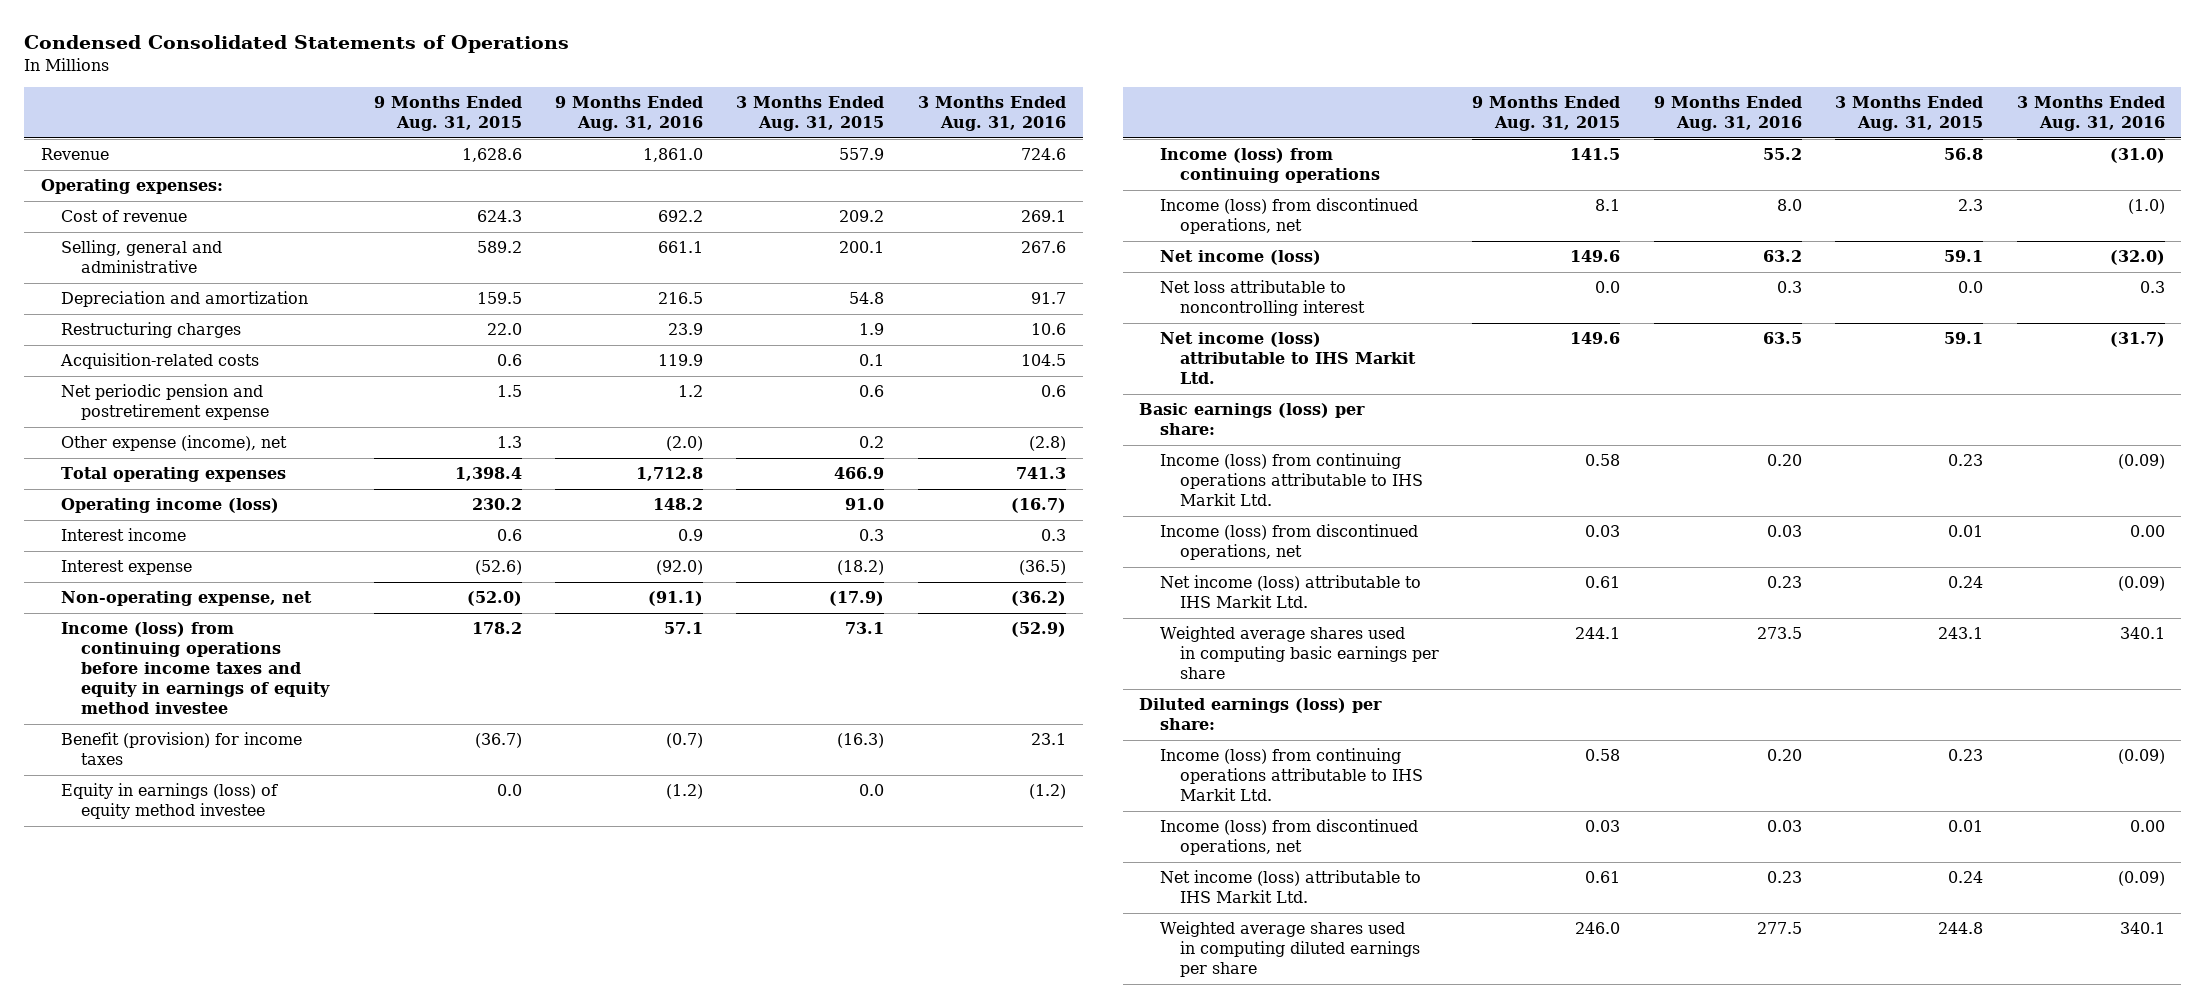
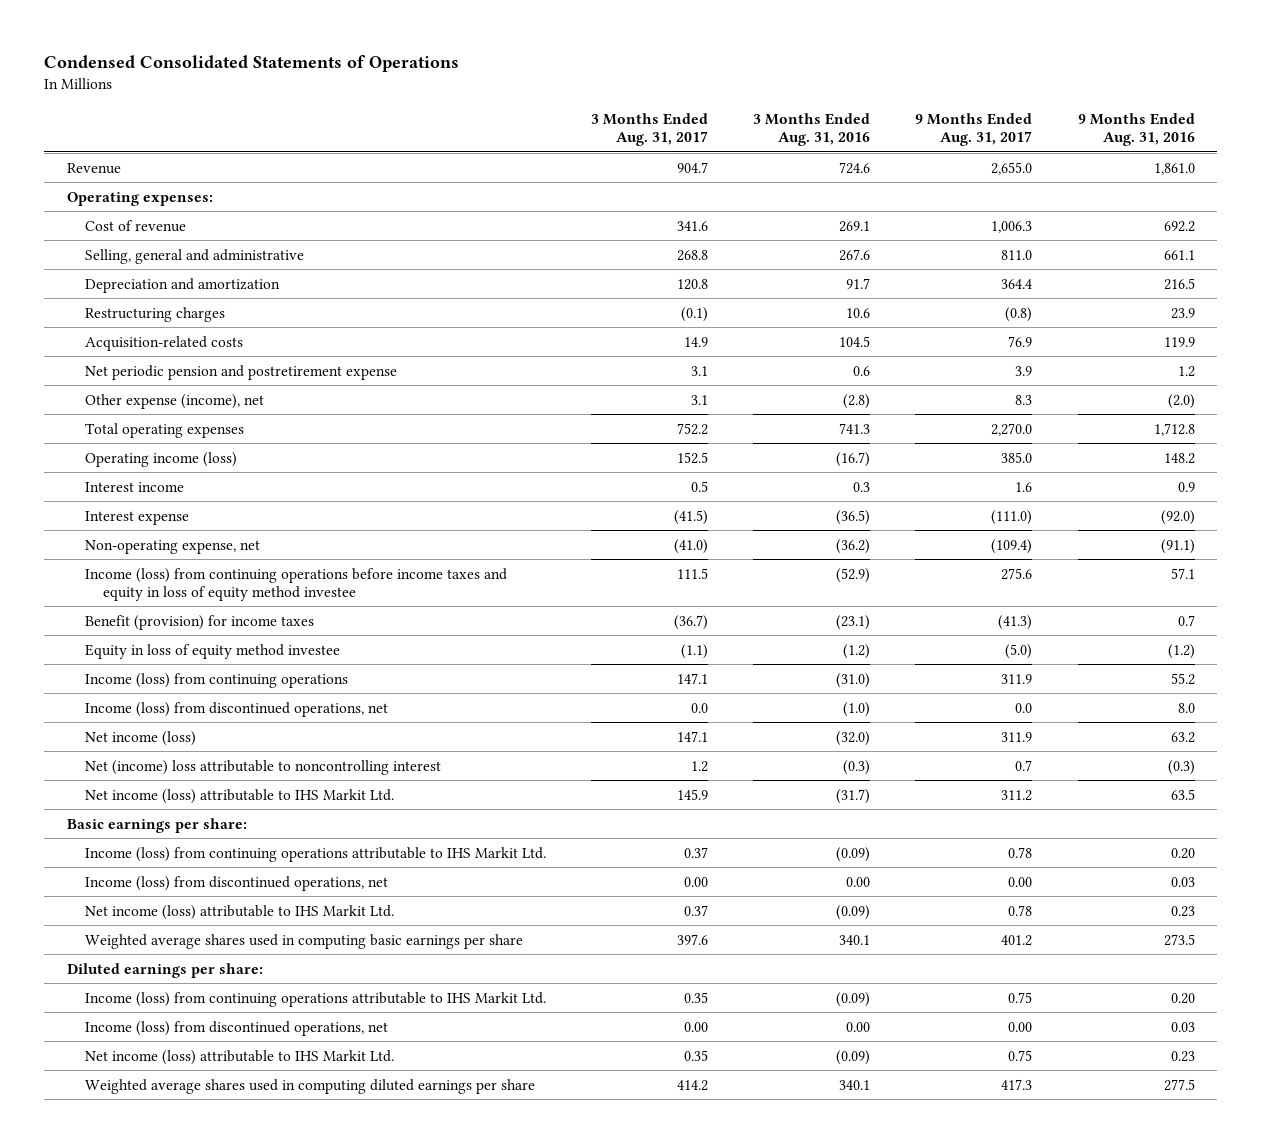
- | 9 Months Ended Aug. 31, 2015 | 9 Months Ended Aug. 31, 2016 | 3 Months Ended Aug. 31, 2015 | 3 Months Ended Aug. 31, 2016
+ | 3 Months Ended Aug. 31, 2017 | 3 Months Ended Aug. 31, 2016 | 9 Months Ended Aug. 31, 2017 | 9 Months Ended Aug. 31, 2016
- Income (loss) from continuing operations before income taxes and equity in earnings of equity method investee | 178.2 | 57.1 | 73.1 | (52.9)
- Benefit (provision) for income taxes | (36.7) | (0.7) | (16.3) | 23.1
- Equity in earnings (loss) of equity method investee | 0.0 | (1.2) | 0.0 | (1.2)
+ Income (loss) from continuing operations before income taxes and equity in loss of equity method investee | 111.5 | (52.9) | 275.6 | 57.1
+ Benefit (provision) for income taxes | (36.7) | (23.1) | (41.3) | 0.7
+ Equity in loss of equity method investee | (1.1) | (1.2) | (5.0) | (1.2)
- Net loss attributable to noncontrolling interest | 0.0 | 0.3 | 0.0 | 0.3
+ Net (income) loss attributable to noncontrolling interest | 1.2 | (0.3) | 0.7 | (0.3)
- Basic earnings (loss) per share:
+ Basic earnings per share:
- Diluted earnings (loss) per share:
+ Diluted earnings per share:

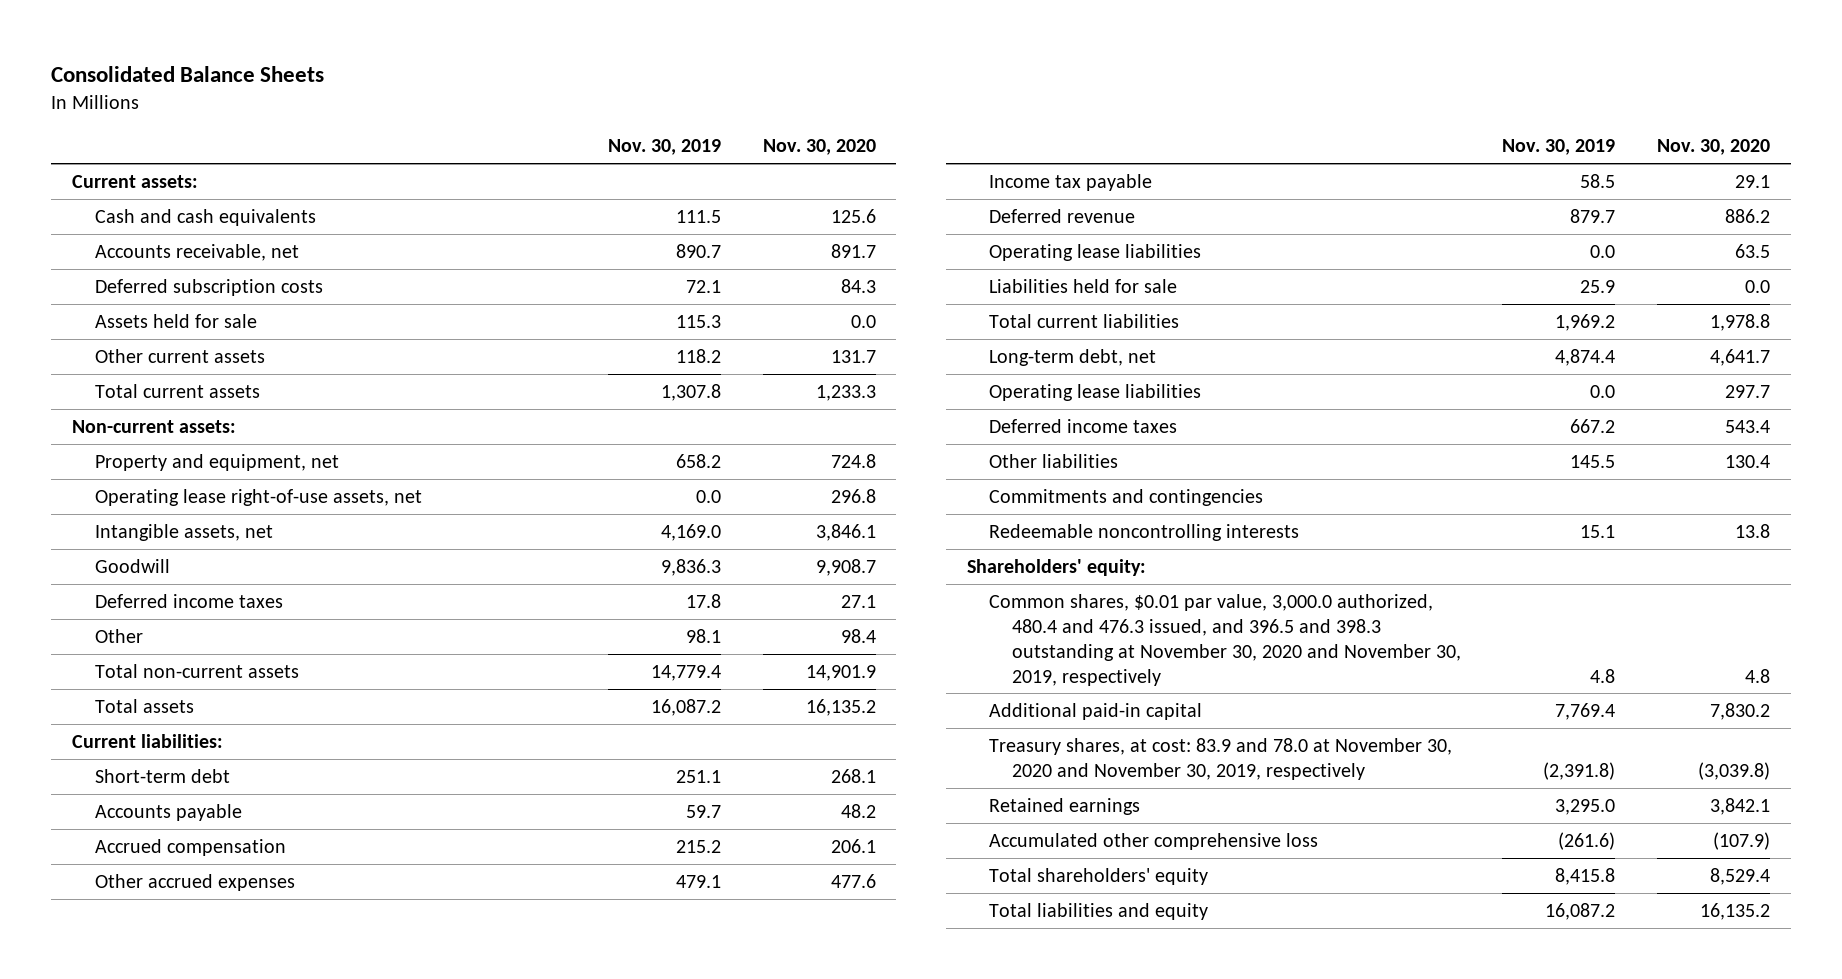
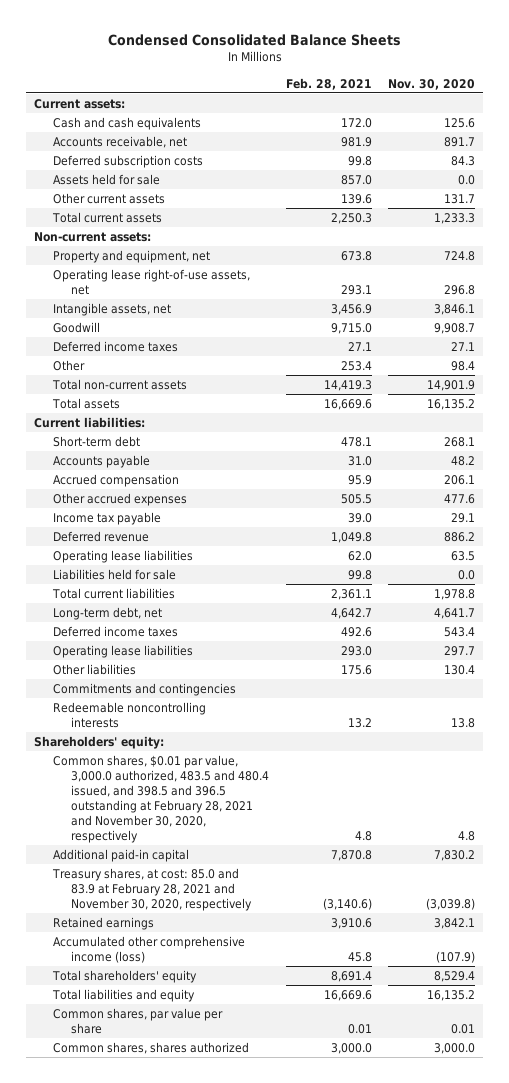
- Consolidated Balance Sheets
+ Condensed Consolidated Balance Sheets
- | Nov. 30, 2019 | Nov. 30, 2020
+ | Feb. 28, 2021 | Nov. 30, 2020
moved down: Operating lease liabilities | 293.0 | 297.7
- Common shares, $0.01 par value, 3,000.0 authorized, 480.4 and 476.3 issued, and 396.5 and 398.3 outstanding at November 30, 2020 and November 30, 2019, respectively | 4.8 | 4.8
+ Common shares, $0.01 par value, 3,000.0 authorized, 483.5 and 480.4 issued, and 398.5 and 396.5 outstanding at February 28, 2021 and November 30, 2020, respectively | 4.8 | 4.8
- Treasury shares, at cost: 83.9 and 78.0 at November 30, 2020 and November 30, 2019, respectively | (2,391.8) | (3,039.8)
+ Treasury shares, at cost: 85.0 and 83.9 at February 28, 2021 and November 30, 2020, respectively | (3,140.6) | (3,039.8)
- Accumulated other comprehensive loss | (261.6) | (107.9)
+ Accumulated other comprehensive income (loss) | 45.8 | (107.9)
+ Common shares, par value per share | 0.01 | 0.01
+ Common shares, shares authorized | 3,000.0 | 3,000.0

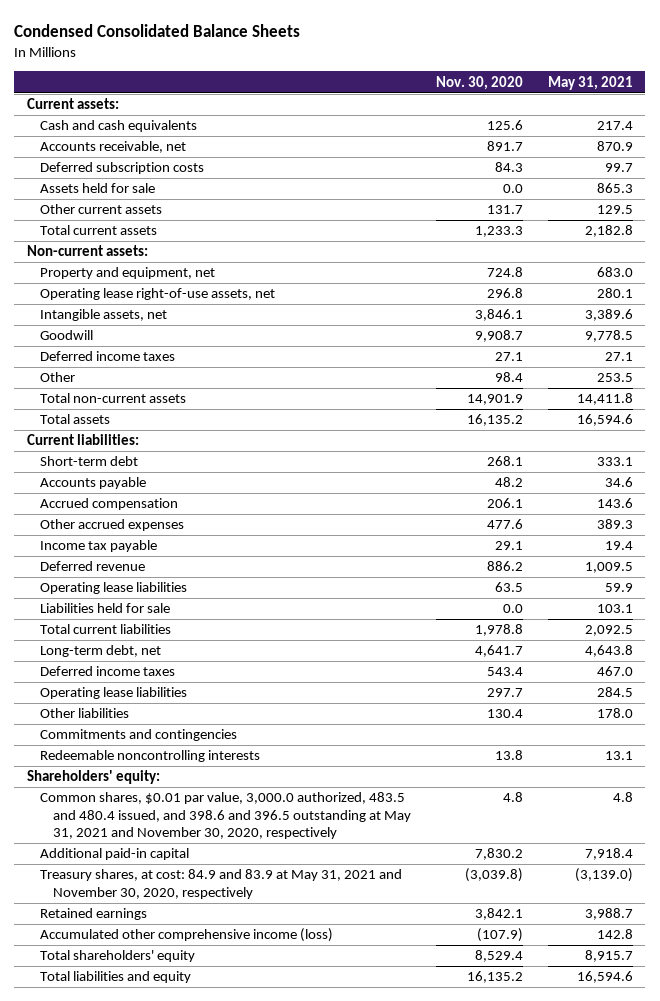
- | Feb. 28, 2021 | Nov. 30, 2020
+ | Nov. 30, 2020 | May 31, 2021
- Common shares, $0.01 par value, 3,000.0 authorized, 483.5 and 480.4 issued, and 398.5 and 396.5 outstanding at February 28, 2021 and November 30, 2020, respectively | 4.8 | 4.8
+ Common shares, $0.01 par value, 3,000.0 authorized, 483.5 and 480.4 issued, and 398.6 and 396.5 outstanding at May 31, 2021 and November 30, 2020, respectively | 4.8 | 4.8
- Treasury shares, at cost: 85.0 and 83.9 at February 28, 2021 and November 30, 2020, respectively | (3,140.6) | (3,039.8)
+ Treasury shares, at cost: 84.9 and 83.9 at May 31, 2021 and November 30, 2020, respectively | (3,039.8) | (3,139.0)
- Common shares, par value per share | 0.01 | 0.01
- Common shares, shares authorized | 3,000.0 | 3,000.0

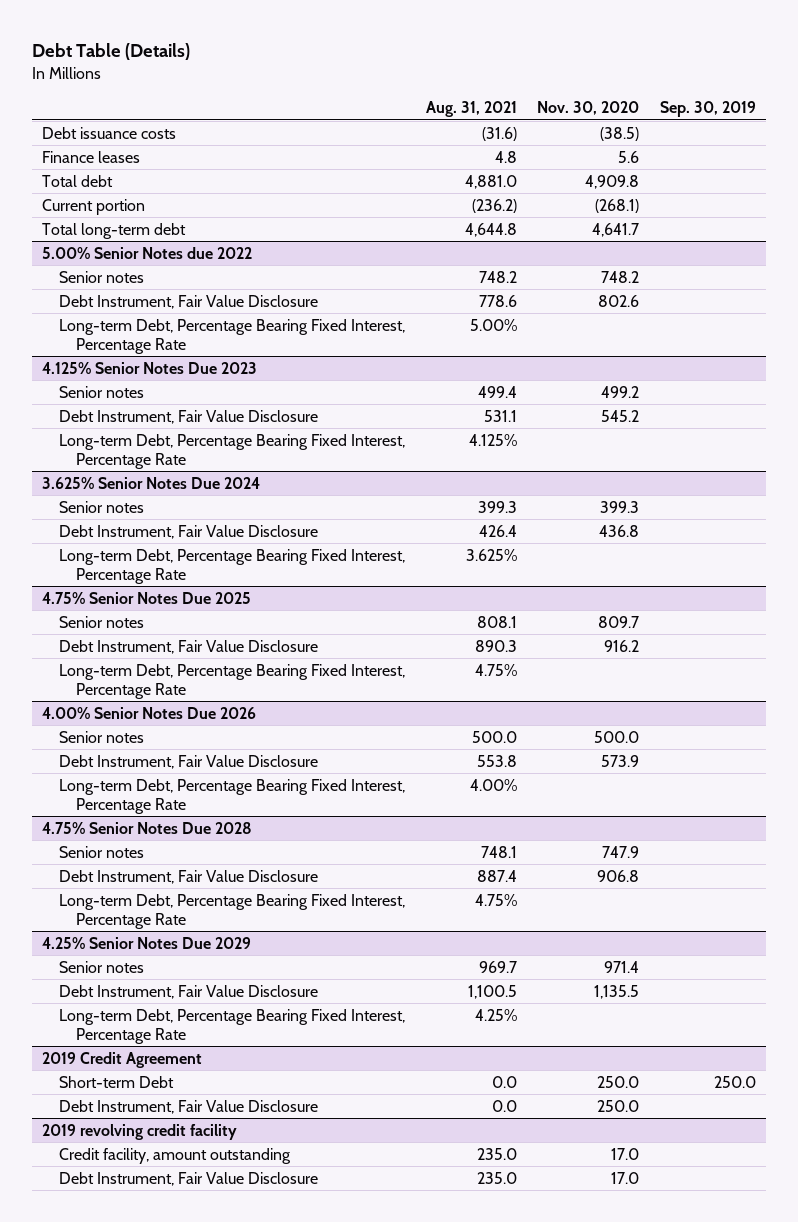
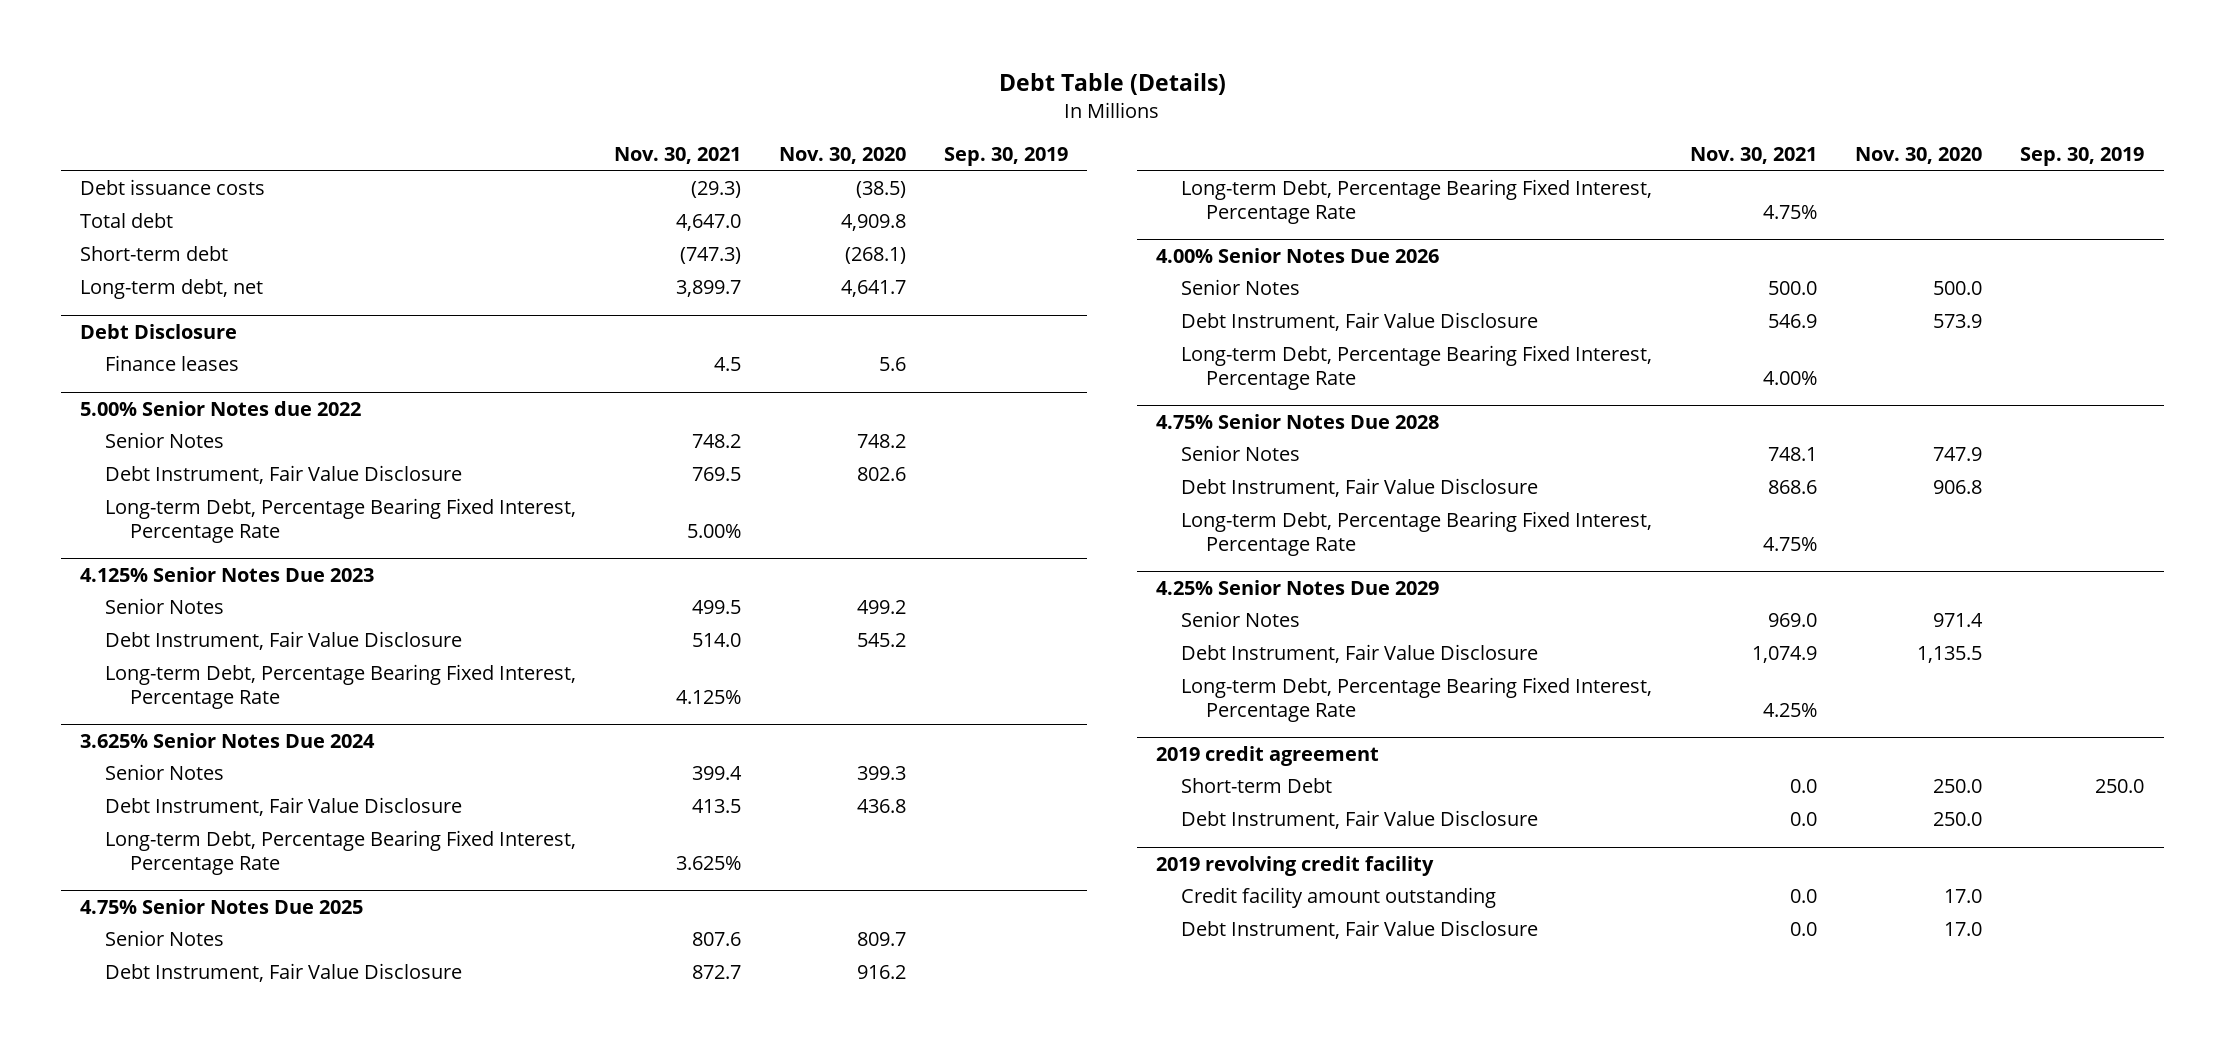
- | Aug. 31, 2021 | Nov. 30, 2020 | Sep. 30, 2019
+ | Nov. 30, 2021 | Nov. 30, 2020 | Sep. 30, 2019
- Finance leases | 4.8 | 5.6 |
- Current portion | (236.2) | (268.1) |
- Total long-term debt | 4,644.8 | 4,641.7 |
+ Short-term debt | (747.3) | (268.1) |
+ Long-term debt, net | 3,899.7 | 4,641.7 |
+ Debt Disclosure
+ Finance leases | 4.5 | 5.6 |
@ 5.00% Senior Notes due 2022
- Senior notes | 748.2 | 748.2 |
+ Senior Notes | 748.2 | 748.2 |
@ 4.125% Senior Notes Due 2023
- Senior notes | 499.4 | 499.2 |
+ Senior Notes | 499.5 | 499.2 |
@ 3.625% Senior Notes Due 2024
- Senior notes | 399.3 | 399.3 |
+ Senior Notes | 399.4 | 399.3 |
@ 4.75% Senior Notes Due 2025
- Senior notes | 808.1 | 809.7 |
+ Senior Notes | 807.6 | 809.7 |
@ 4.00% Senior Notes Due 2026
- Senior notes | 500.0 | 500.0 |
+ Senior Notes | 500.0 | 500.0 |
@ 4.75% Senior Notes Due 2028
- Senior notes | 748.1 | 747.9 |
+ Senior Notes | 748.1 | 747.9 |
@ 4.25% Senior Notes Due 2029
- Senior notes | 969.7 | 971.4 |
+ Senior Notes | 969.0 | 971.4 |
- 2019 Credit Agreement
+ 2019 credit agreement
@ 2019 revolving credit facility
- Credit facility, amount outstanding | 235.0 | 17.0 |
+ Credit facility amount outstanding | 0.0 | 17.0 |

